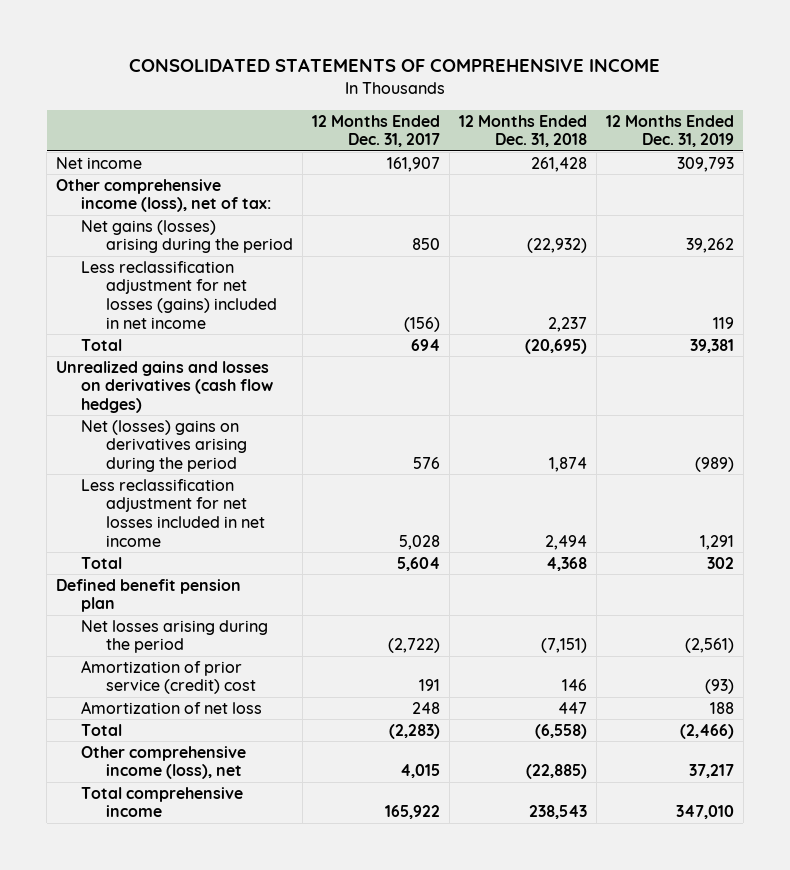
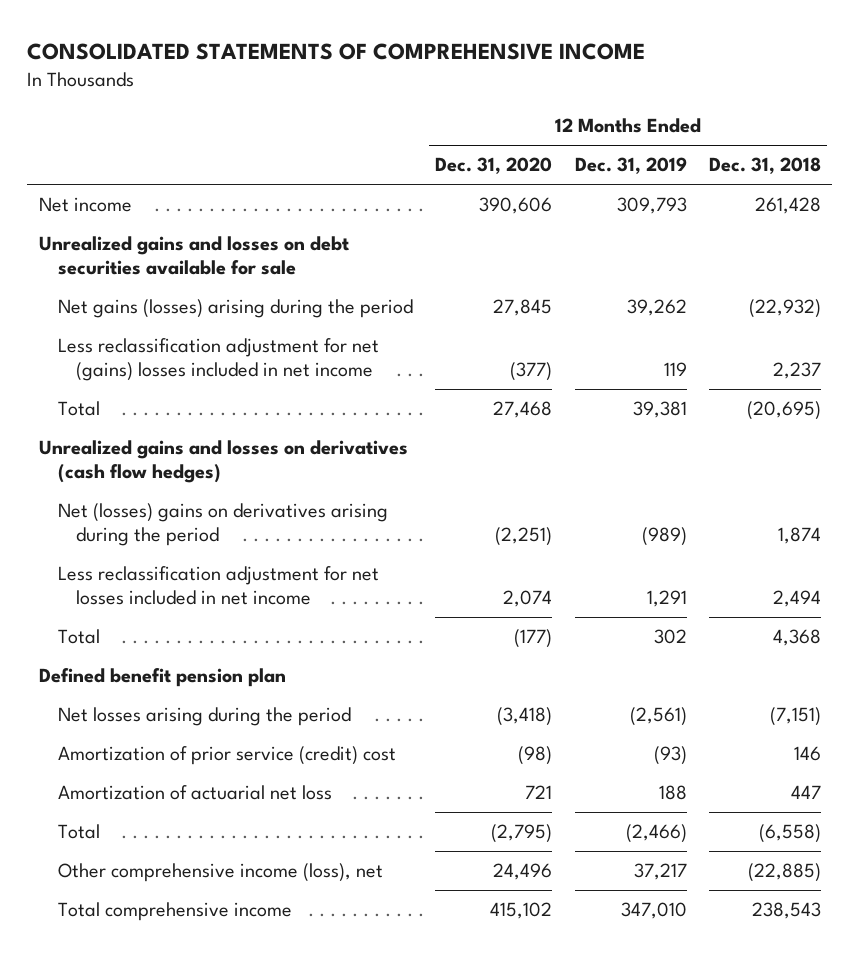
- | 12 Months Ended Dec. 31, 2017 | 12 Months Ended Dec. 31, 2018 | 12 Months Ended Dec. 31, 2019
+ | 12 Months Ended Dec. 31, 2020 | 12 Months Ended Dec. 31, 2019 | 12 Months Ended Dec. 31, 2018
- Other comprehensive income (loss), net of tax:
+ Unrealized gains and losses on debt securities available for sale
- Less reclassification adjustment for net losses (gains) included in net income | (156) | 2,237 | 119
+ Less reclassification adjustment for net (gains) losses included in net income | (377) | 119 | 2,237
- Amortization of net loss | 248 | 447 | 188
+ Amortization of actuarial net loss | 721 | 188 | 447

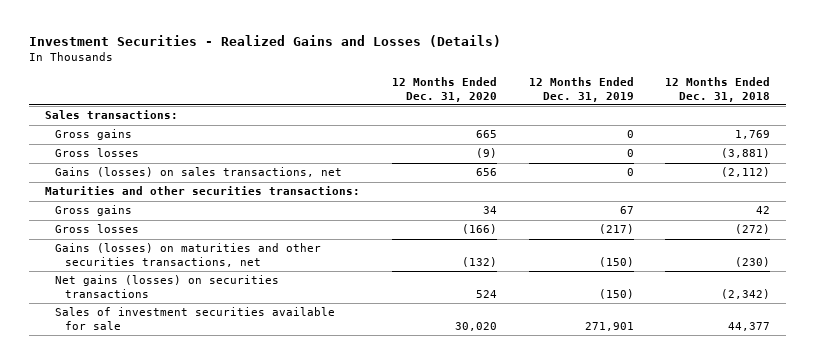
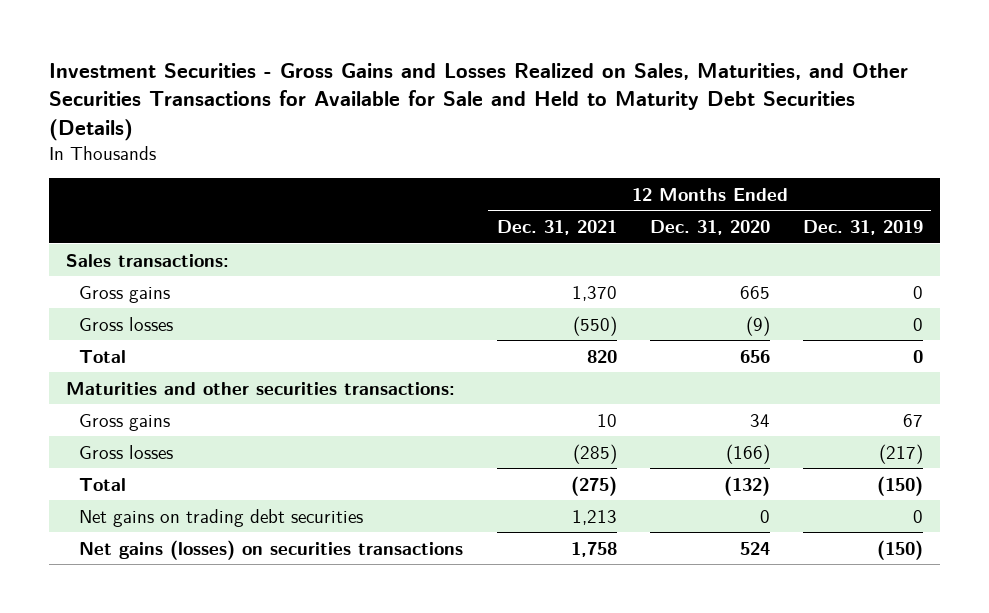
- Investment Securities - Realized Gains and Losses (Details)
+ Investment Securities - Gross Gains and Losses Realized on Sales, Maturities, and Other Securities Transactions for Available for Sale and Held to Maturity Debt Securities (Details)
- | 12 Months Ended Dec. 31, 2020 | 12 Months Ended Dec. 31, 2019 | 12 Months Ended Dec. 31, 2018
+ | 12 Months Ended Dec. 31, 2021 | 12 Months Ended Dec. 31, 2020 | 12 Months Ended Dec. 31, 2019
- Gains (losses) on sales transactions, net | 656 | 0 | (2,112)
+ Total | 820 | 656 | 0
- Gains (losses) on maturities and other securities transactions, net | (132) | (150) | (230)
+ Total | (275) | (132) | (150)
+ Net gains on trading debt securities | 1,213 | 0 | 0
- Sales of investment securities available for sale | 30,020 | 271,901 | 44,377

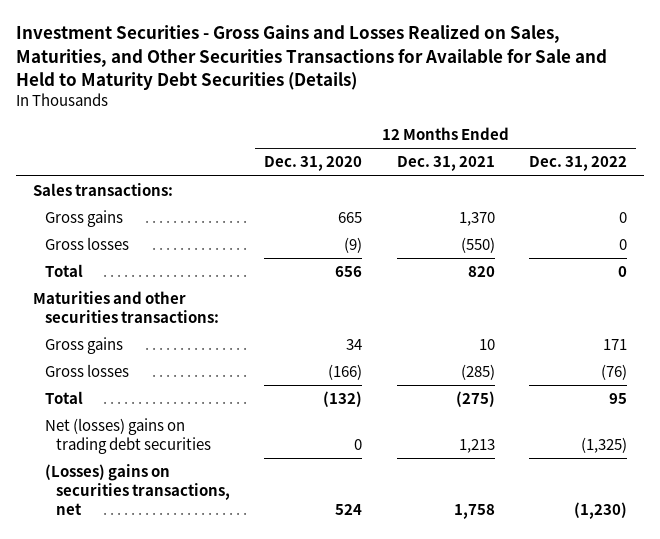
- | 12 Months Ended Dec. 31, 2021 | 12 Months Ended Dec. 31, 2020 | 12 Months Ended Dec. 31, 2019
+ | 12 Months Ended Dec. 31, 2020 | 12 Months Ended Dec. 31, 2021 | 12 Months Ended Dec. 31, 2022
- Net gains on trading debt securities | 1,213 | 0 | 0
- Net gains (losses) on securities transactions | 1,758 | 524 | (150)
+ Net (losses) gains on trading debt securities | 0 | 1,213 | (1,325)
+ (Losses) gains on securities transactions, net | 524 | 1,758 | (1,230)

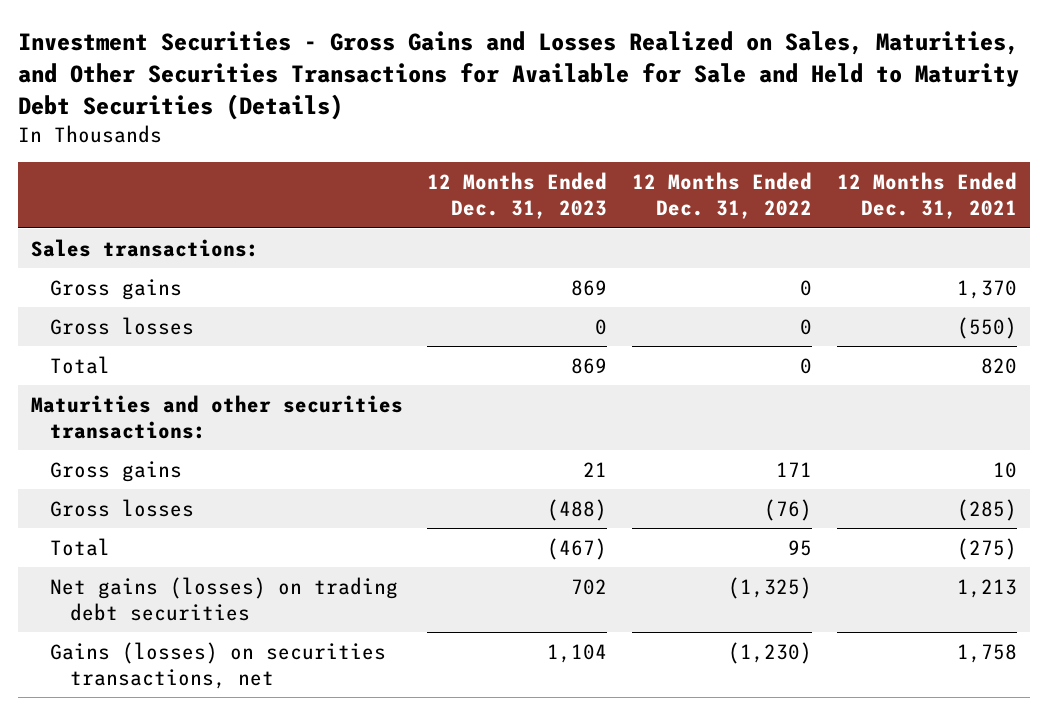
- | 12 Months Ended Dec. 31, 2020 | 12 Months Ended Dec. 31, 2021 | 12 Months Ended Dec. 31, 2022
+ | 12 Months Ended Dec. 31, 2023 | 12 Months Ended Dec. 31, 2022 | 12 Months Ended Dec. 31, 2021
- Net (losses) gains on trading debt securities | 0 | 1,213 | (1,325)
- (Losses) gains on securities transactions, net | 524 | 1,758 | (1,230)
+ Net gains (losses) on trading debt securities | 702 | (1,325) | 1,213
+ Gains (losses) on securities transactions, net | 1,104 | (1,230) | 1,758

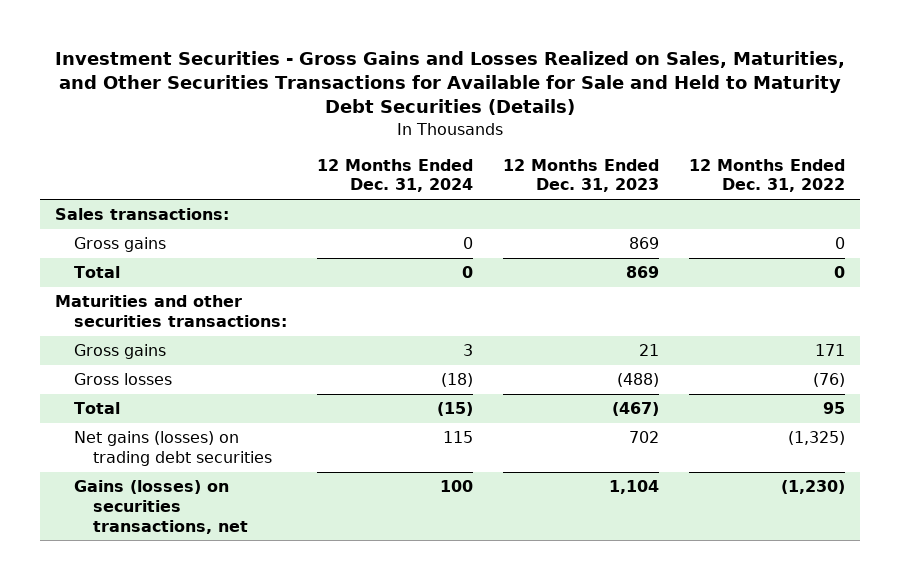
- | 12 Months Ended Dec. 31, 2023 | 12 Months Ended Dec. 31, 2022 | 12 Months Ended Dec. 31, 2021
+ | 12 Months Ended Dec. 31, 2024 | 12 Months Ended Dec. 31, 2023 | 12 Months Ended Dec. 31, 2022
- Gross losses | 0 | 0 | (550)

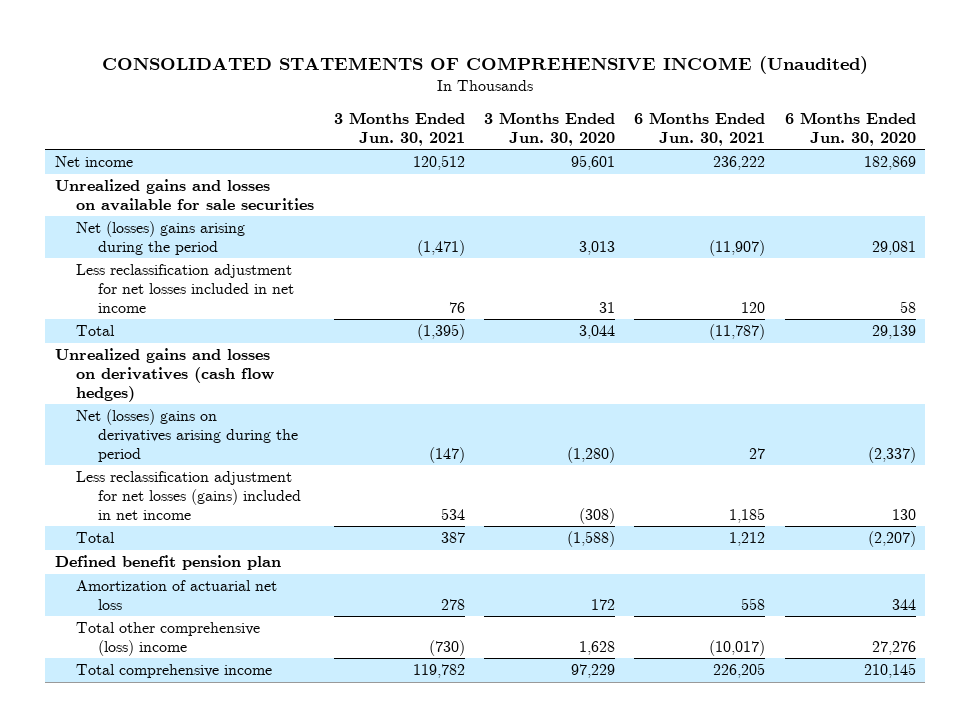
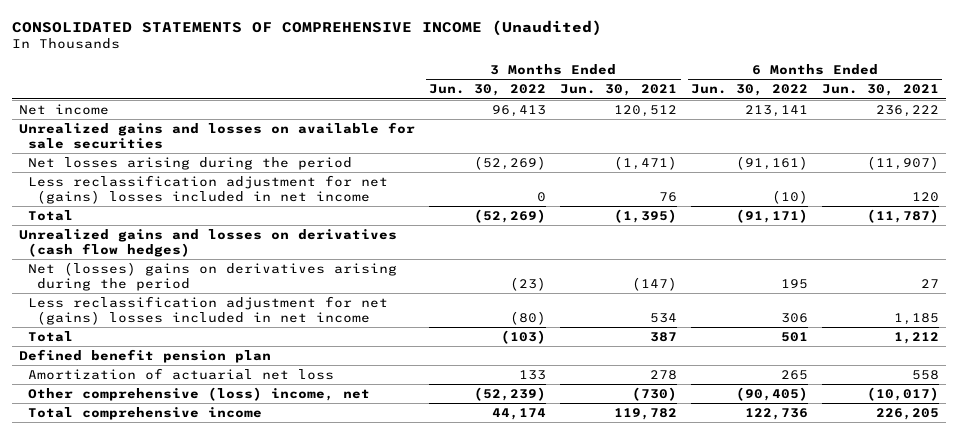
- | 3 Months Ended Jun. 30, 2021 | 3 Months Ended Jun. 30, 2020 | 6 Months Ended Jun. 30, 2021 | 6 Months Ended Jun. 30, 2020
+ | 3 Months Ended Jun. 30, 2022 | 3 Months Ended Jun. 30, 2021 | 6 Months Ended Jun. 30, 2022 | 6 Months Ended Jun. 30, 2021
- Net (losses) gains arising during the period | (1,471) | 3,013 | (11,907) | 29,081
- Less reclassification adjustment for net losses included in net income | 76 | 31 | 120 | 58
+ Net losses arising during the period | (52,269) | (1,471) | (91,161) | (11,907)
+ Less reclassification adjustment for net (gains) losses included in net income | 0 | 76 | (10) | 120
- Less reclassification adjustment for net losses (gains) included in net income | 534 | (308) | 1,185 | 130
+ Less reclassification adjustment for net (gains) losses included in net income | (80) | 534 | 306 | 1,185
- Total other comprehensive (loss) income | (730) | 1,628 | (10,017) | 27,276
+ Other comprehensive (loss) income, net | (52,239) | (730) | (90,405) | (10,017)

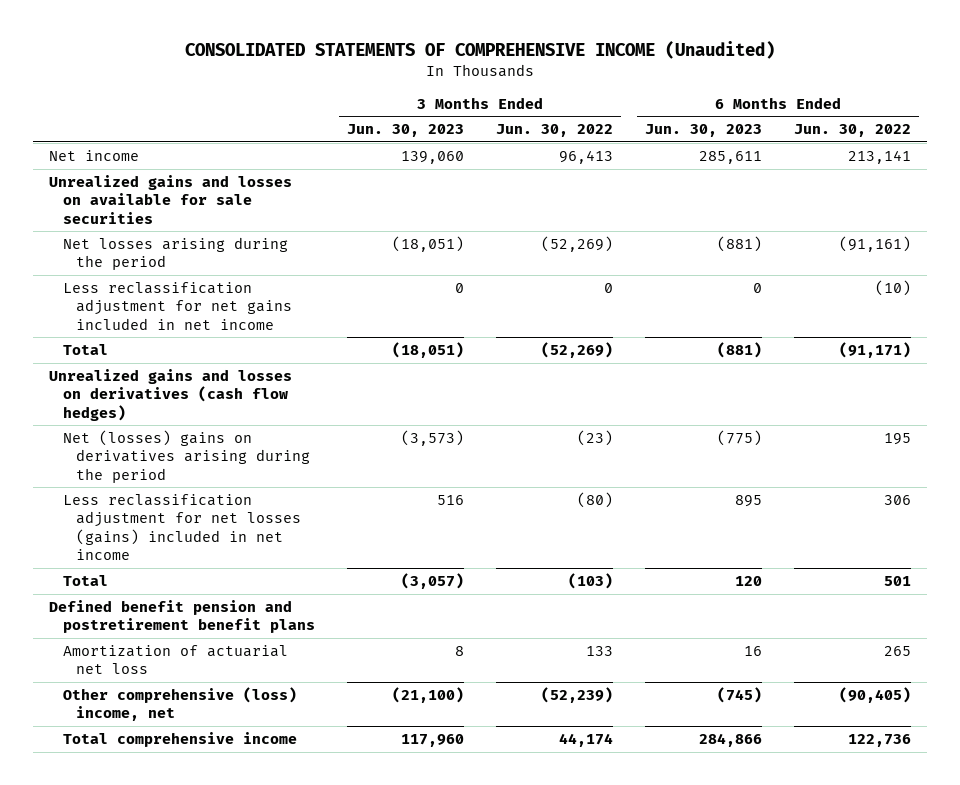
- | 3 Months Ended Jun. 30, 2022 | 3 Months Ended Jun. 30, 2021 | 6 Months Ended Jun. 30, 2022 | 6 Months Ended Jun. 30, 2021
+ | 3 Months Ended Jun. 30, 2023 | 3 Months Ended Jun. 30, 2022 | 6 Months Ended Jun. 30, 2023 | 6 Months Ended Jun. 30, 2022
- Less reclassification adjustment for net (gains) losses included in net income | 0 | 76 | (10) | 120
+ Less reclassification adjustment for net gains included in net income | 0 | 0 | 0 | (10)
- Less reclassification adjustment for net (gains) losses included in net income | (80) | 534 | 306 | 1,185
+ Less reclassification adjustment for net losses (gains) included in net income | 516 | (80) | 895 | 306
- Defined benefit pension plan
+ Defined benefit pension and postretirement benefit plans

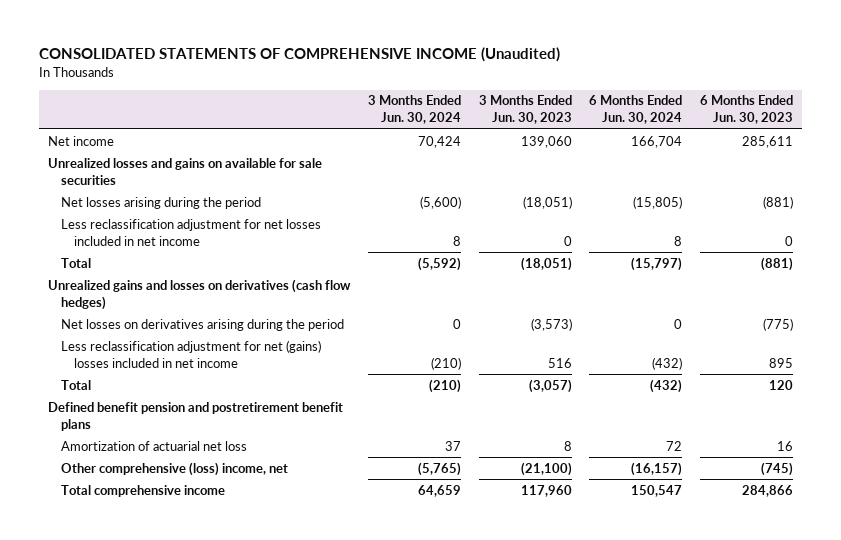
- | 3 Months Ended Jun. 30, 2023 | 3 Months Ended Jun. 30, 2022 | 6 Months Ended Jun. 30, 2023 | 6 Months Ended Jun. 30, 2022
+ | 3 Months Ended Jun. 30, 2024 | 3 Months Ended Jun. 30, 2023 | 6 Months Ended Jun. 30, 2024 | 6 Months Ended Jun. 30, 2023
- Unrealized gains and losses on available for sale securities
+ Unrealized losses and gains on available for sale securities
- Less reclassification adjustment for net gains included in net income | 0 | 0 | 0 | (10)
+ Less reclassification adjustment for net losses included in net income | 8 | 0 | 8 | 0
- Net (losses) gains on derivatives arising during the period | (3,573) | (23) | (775) | 195
- Less reclassification adjustment for net losses (gains) included in net income | 516 | (80) | 895 | 306
+ Net losses on derivatives arising during the period | 0 | (3,573) | 0 | (775)
+ Less reclassification adjustment for net (gains) losses included in net income | (210) | 516 | (432) | 895

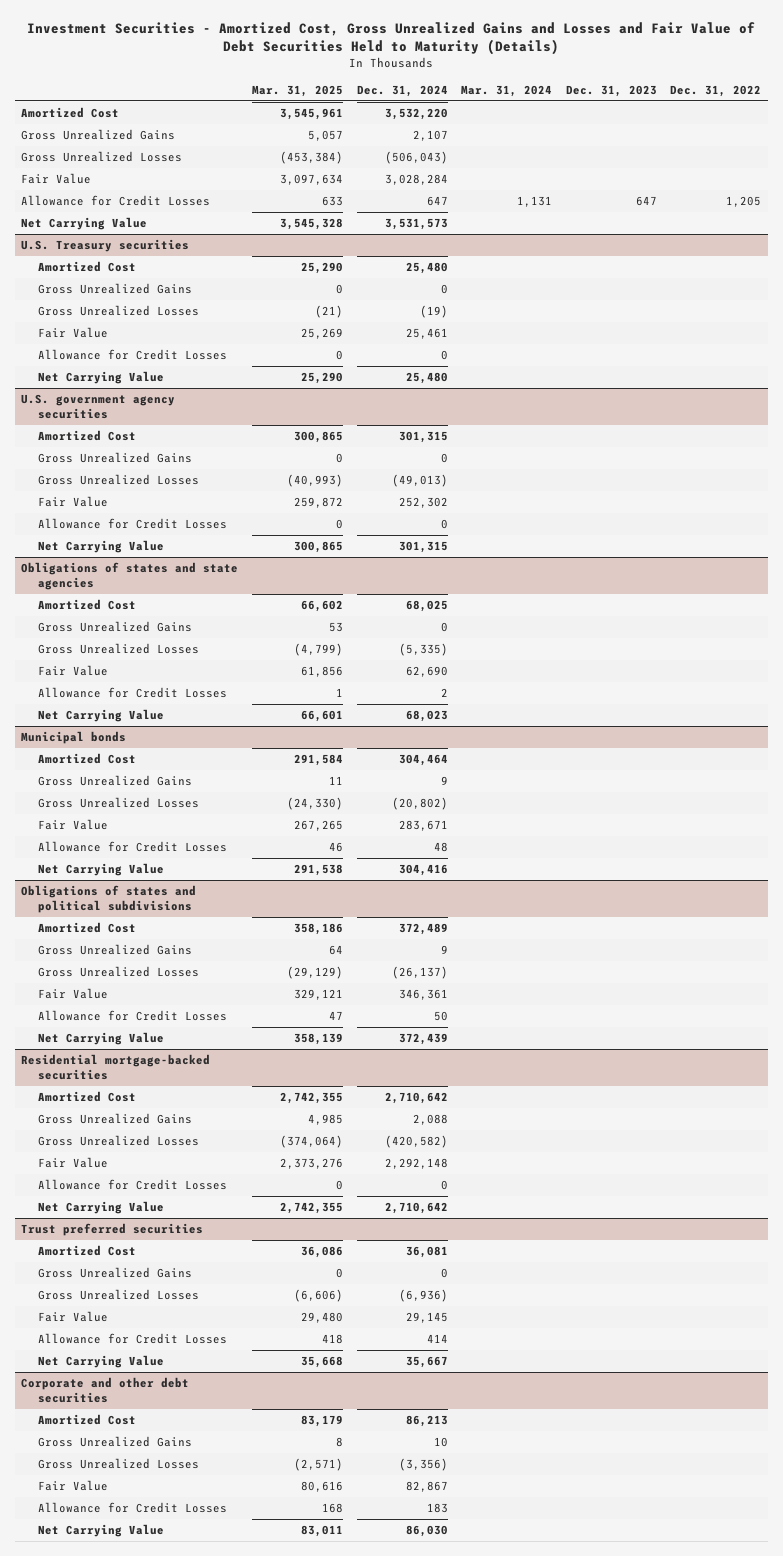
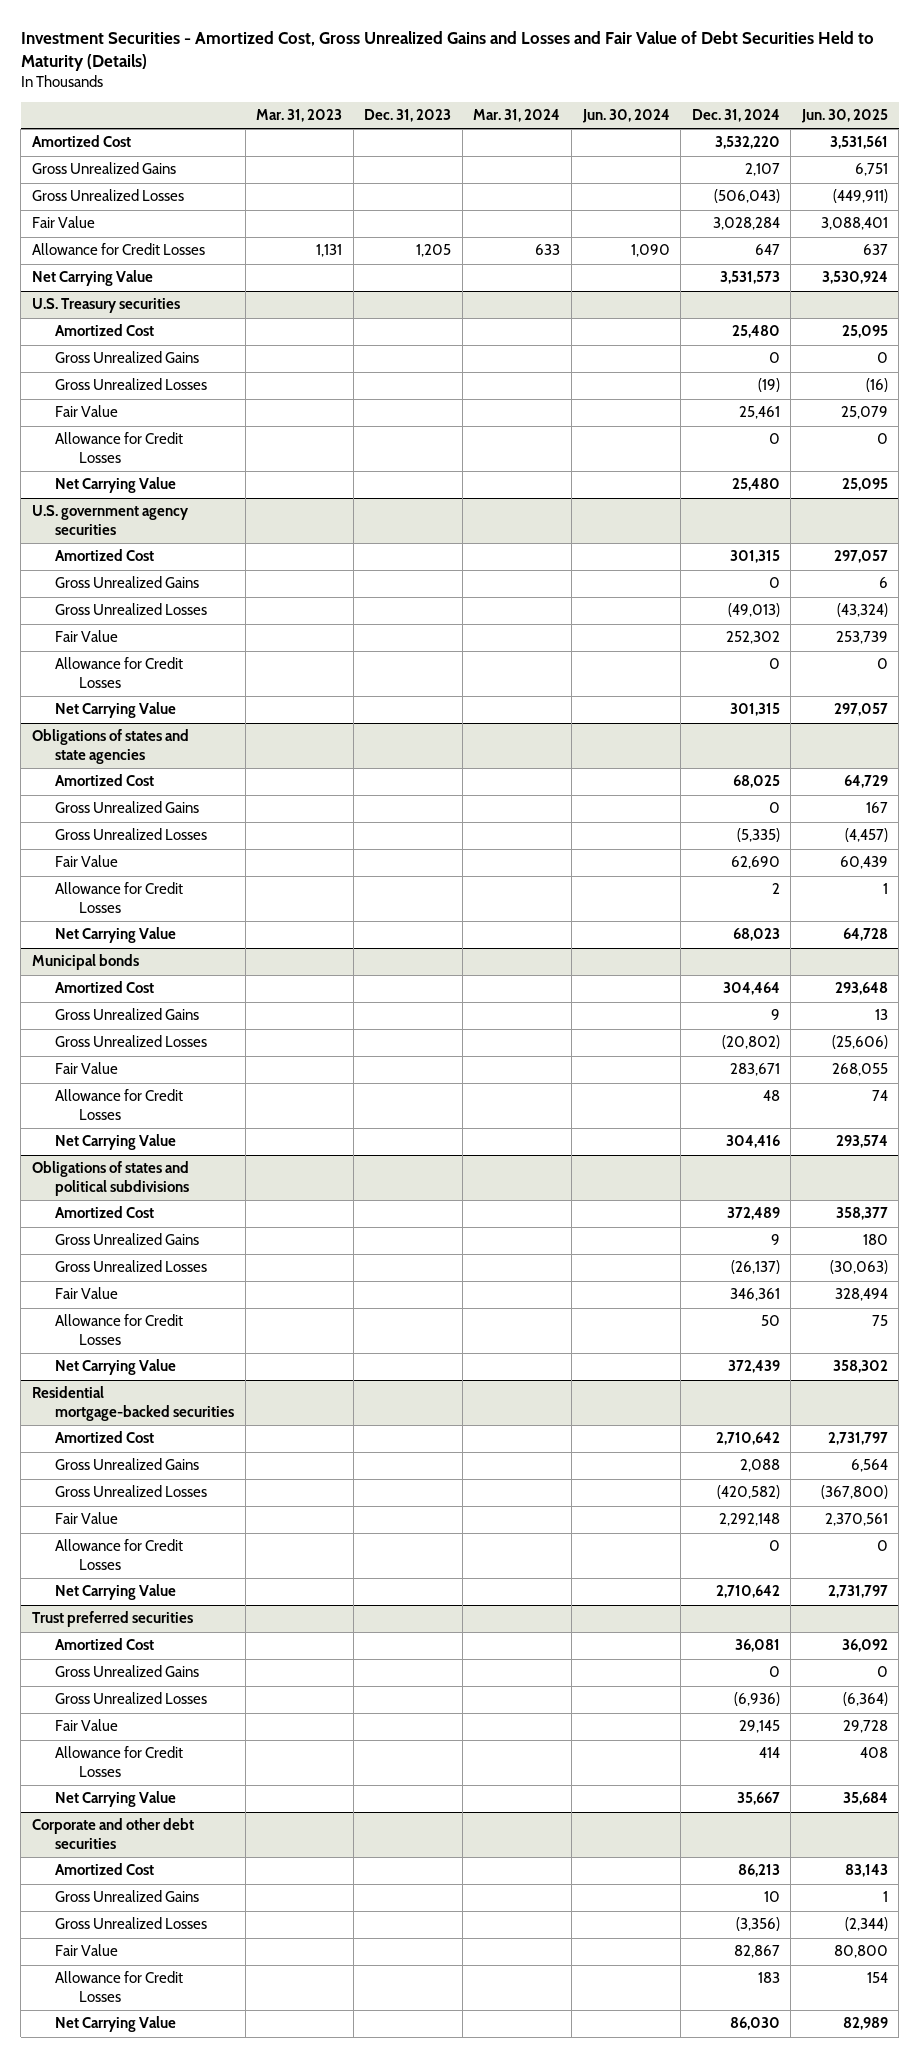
- | Mar. 31, 2025 | Dec. 31, 2024 | Mar. 31, 2024 | Dec. 31, 2023 | Dec. 31, 2022
+ | Mar. 31, 2023 | Dec. 31, 2023 | Mar. 31, 2024 | Jun. 30, 2024 | Dec. 31, 2024 | Jun. 30, 2025
- Allowance for Credit Losses | 633 | 647 | 1,131 | 647 | 1,205
+ Allowance for Credit Losses | 1,131 | 1,205 | 633 | 1,090 | 647 | 637

